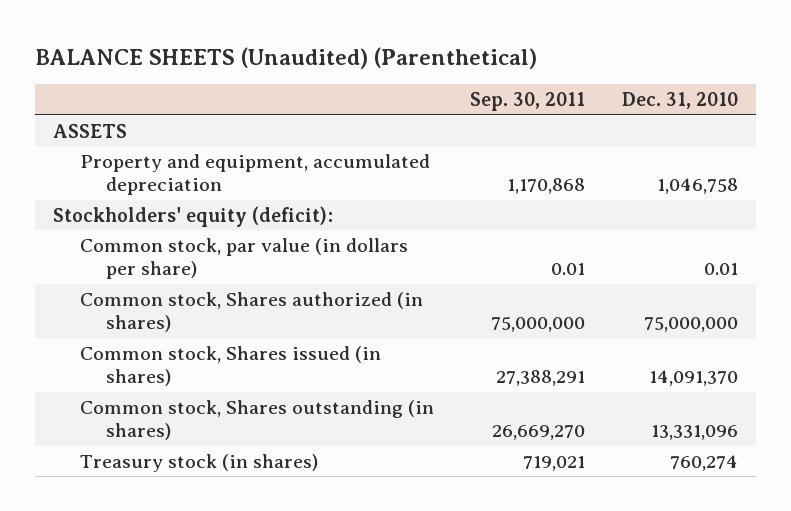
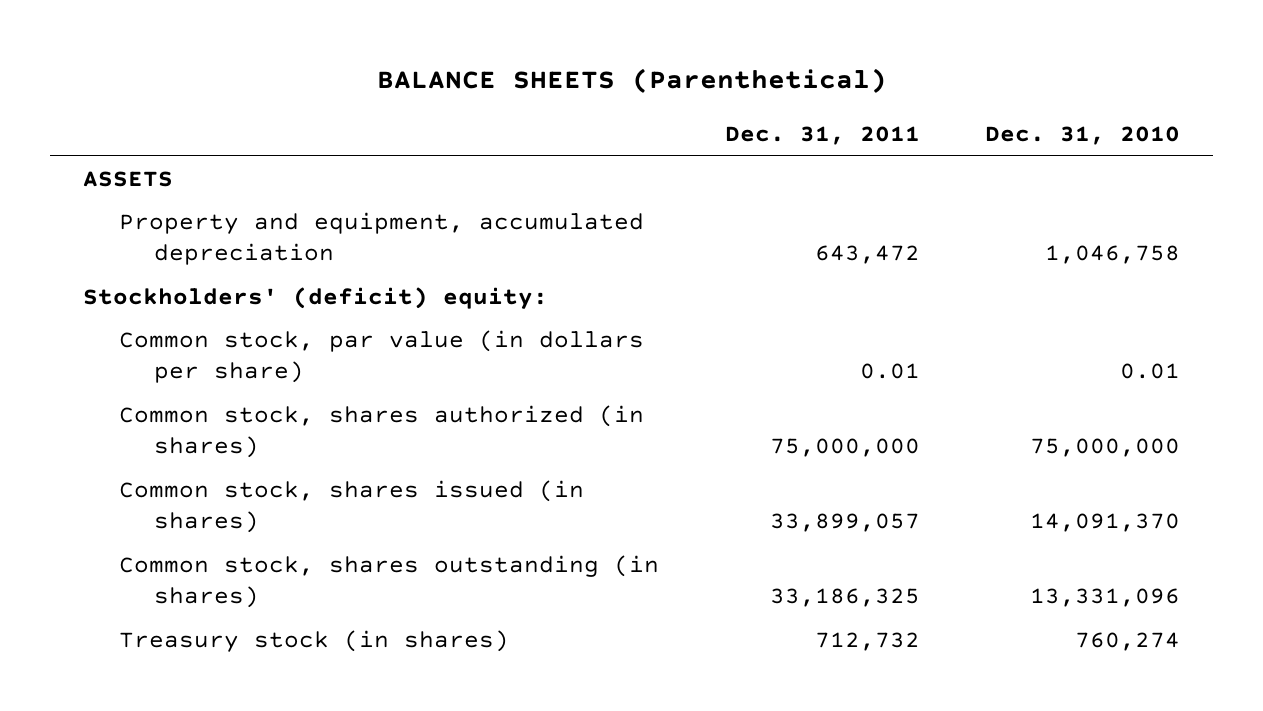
- BALANCE SHEETS (Unaudited) (Parenthetical)
+ BALANCE SHEETS (Parenthetical)
- | Sep. 30, 2011 | Dec. 31, 2010
+ | Dec. 31, 2011 | Dec. 31, 2010
- Stockholders' equity (deficit):
+ Stockholders' (deficit) equity:
- Common stock, Shares authorized (in shares) | 75,000,000 | 75,000,000
- Common stock, Shares issued (in shares) | 27,388,291 | 14,091,370
- Common stock, Shares outstanding (in shares) | 26,669,270 | 13,331,096
+ Common stock, shares authorized (in shares) | 75,000,000 | 75,000,000
+ Common stock, shares issued (in shares) | 33,899,057 | 14,091,370
+ Common stock, shares outstanding (in shares) | 33,186,325 | 13,331,096

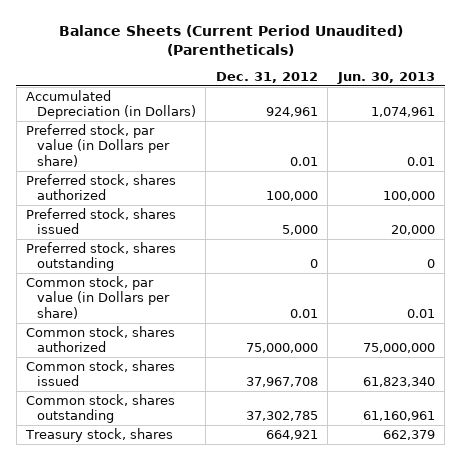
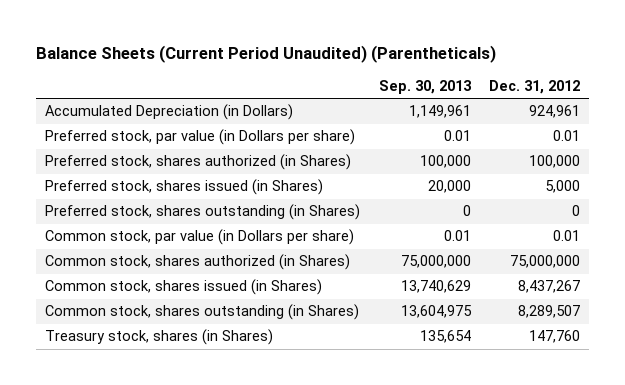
- | Dec. 31, 2012 | Jun. 30, 2013
+ | Sep. 30, 2013 | Dec. 31, 2012
- Preferred stock, shares authorized | 100,000 | 100,000
- Preferred stock, shares issued | 5,000 | 20,000
- Preferred stock, shares outstanding | 0 | 0
+ Preferred stock, shares authorized (in Shares) | 100,000 | 100,000
+ Preferred stock, shares issued (in Shares) | 20,000 | 5,000
+ Preferred stock, shares outstanding (in Shares) | 0 | 0
- Common stock, shares authorized | 75,000,000 | 75,000,000
- Common stock, shares issued | 37,967,708 | 61,823,340
- Common stock, shares outstanding | 37,302,785 | 61,160,961
- Treasury stock, shares | 664,921 | 662,379
+ Common stock, shares authorized (in Shares) | 75,000,000 | 75,000,000
+ Common stock, shares issued (in Shares) | 13,740,629 | 8,437,267
+ Common stock, shares outstanding (in Shares) | 13,604,975 | 8,289,507
+ Treasury stock, shares (in Shares) | 135,654 | 147,760

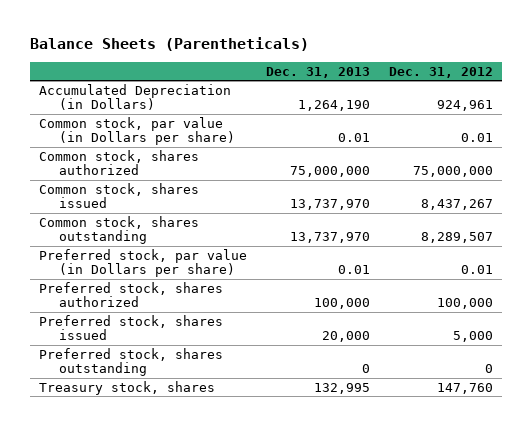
- Balance Sheets (Current Period Unaudited) (Parentheticals)
+ Balance Sheets (Parentheticals)
- | Sep. 30, 2013 | Dec. 31, 2012
+ | Dec. 31, 2013 | Dec. 31, 2012
- Preferred stock, shares authorized (in Shares) | 100,000 | 100,000
- Preferred stock, shares issued (in Shares) | 20,000 | 5,000
- Preferred stock, shares outstanding (in Shares) | 0 | 0
- Common stock, shares authorized (in Shares) | 75,000,000 | 75,000,000
- Common stock, shares issued (in Shares) | 13,740,629 | 8,437,267
- Common stock, shares outstanding (in Shares) | 13,604,975 | 8,289,507
- Treasury stock, shares (in Shares) | 135,654 | 147,760
+ Common stock, shares authorized | 75,000,000 | 75,000,000
+ Common stock, shares issued | 13,737,970 | 8,437,267
+ Common stock, shares outstanding | 13,737,970 | 8,289,507
moved down: Preferred stock, par value (in Dollars per share) | 0.01 | 0.01
+ Preferred stock, shares authorized | 100,000 | 100,000
+ Preferred stock, shares issued | 20,000 | 5,000
+ Preferred stock, shares outstanding | 0 | 0
+ Treasury stock, shares | 132,995 | 147,760

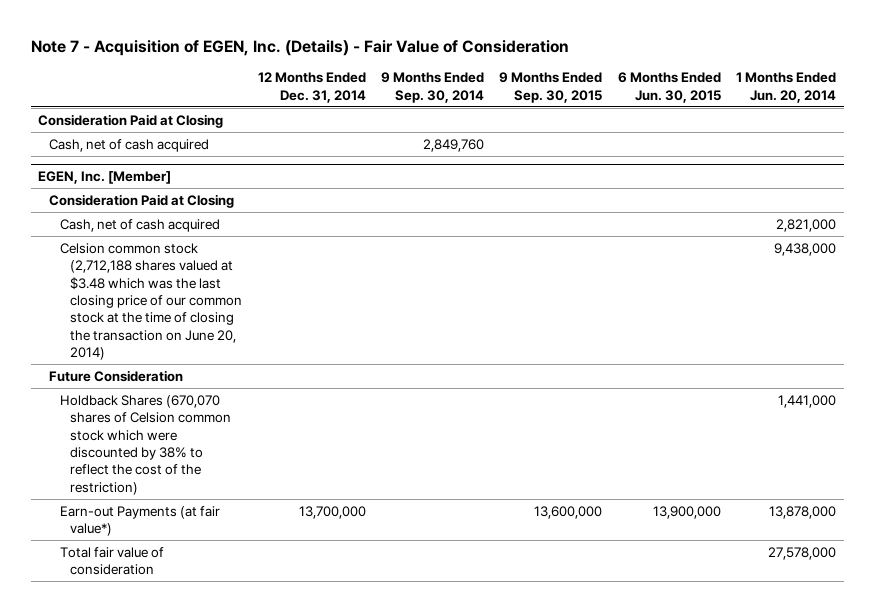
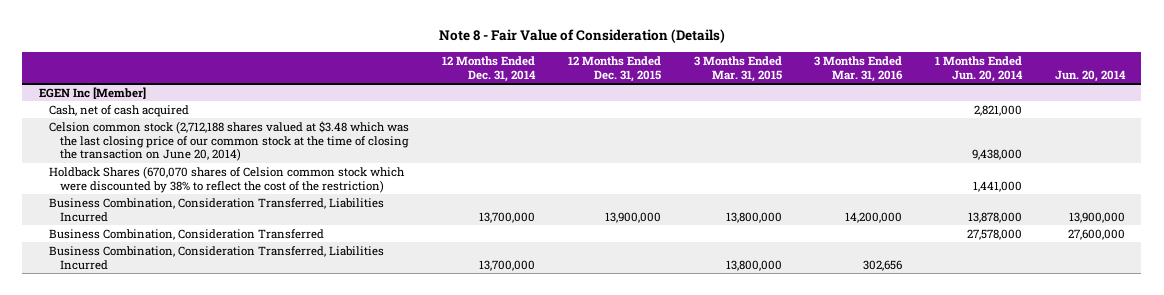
- Note 7 - Acquisition of EGEN, Inc. (Details) - Fair Value of Consideration
+ Note 8 - Fair Value of Consideration (Details)
- | 12 Months Ended Dec. 31, 2014 | 9 Months Ended Sep. 30, 2014 | 9 Months Ended Sep. 30, 2015 | 6 Months Ended Jun. 30, 2015 | 1 Months Ended Jun. 20, 2014
+ | 12 Months Ended Dec. 31, 2014 | 12 Months Ended Dec. 31, 2015 | 3 Months Ended Mar. 31, 2015 | 3 Months Ended Mar. 31, 2016 | 1 Months Ended Jun. 20, 2014 | Jun. 20, 2014
- Consideration Paid at Closing
- Cash, net of cash acquired | | 2,849,760 | | |
- EGEN, Inc. [Member]
- Consideration Paid at Closing
+ EGEN Inc [Member]
- Future Consideration
- Earn-out Payments (at fair value*) | 13,700,000 | | 13,600,000 | 13,900,000 | 13,878,000
- Total fair value of consideration | | | | | 27,578,000
+ Business Combination, Consideration Transferred, Liabilities Incurred | 13,700,000 | 13,900,000 | 13,800,000 | 14,200,000 | 13,878,000 | 13,900,000
+ Business Combination, Consideration Transferred | | | | | 27,578,000 | 27,600,000
+ Business Combination, Consideration Transferred, Liabilities Incurred | 13,700,000 | | 13,800,000 | 302,656 | |

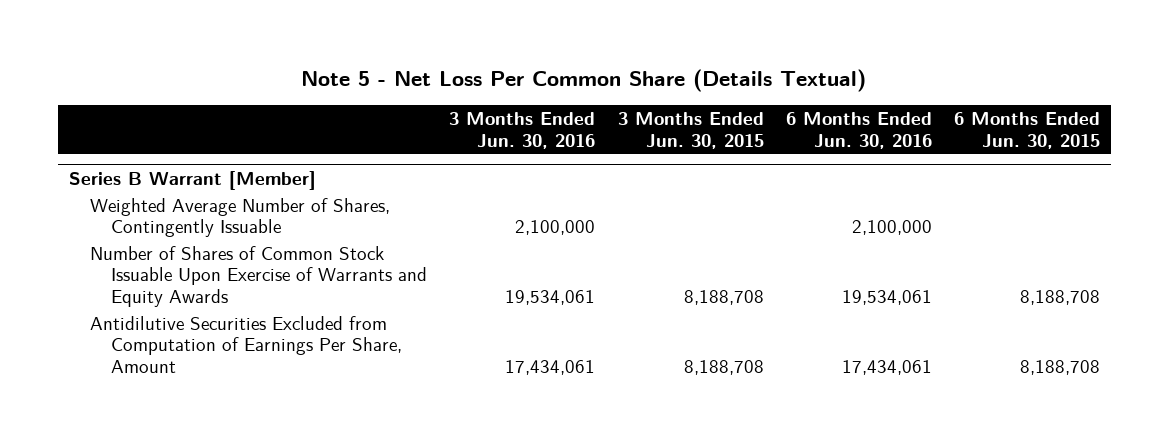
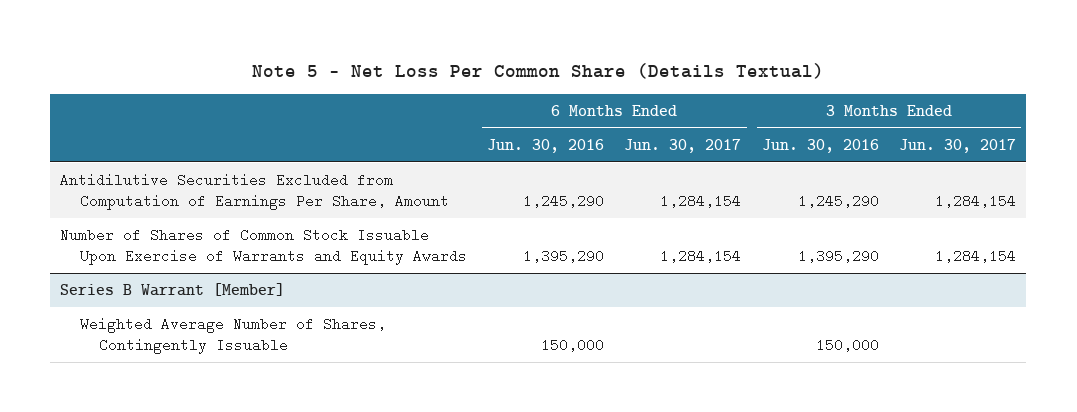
- | 3 Months Ended Jun. 30, 2016 | 3 Months Ended Jun. 30, 2015 | 6 Months Ended Jun. 30, 2016 | 6 Months Ended Jun. 30, 2015
+ | 6 Months Ended Jun. 30, 2016 | 6 Months Ended Jun. 30, 2017 | 3 Months Ended Jun. 30, 2016 | 3 Months Ended Jun. 30, 2017
+ Antidilutive Securities Excluded from Computation of Earnings Per Share, Amount | 1,245,290 | 1,284,154 | 1,245,290 | 1,284,154
+ Number of Shares of Common Stock Issuable Upon Exercise of Warrants and Equity Awards | 1,395,290 | 1,284,154 | 1,395,290 | 1,284,154
@ Series B Warrant [Member]
- Weighted Average Number of Shares, Contingently Issuable | 2,100,000 | | 2,100,000 |
- Number of Shares of Common Stock Issuable Upon Exercise of Warrants and Equity Awards | 19,534,061 | 8,188,708 | 19,534,061 | 8,188,708
- Antidilutive Securities Excluded from Computation of Earnings Per Share, Amount | 17,434,061 | 8,188,708 | 17,434,061 | 8,188,708
+ Weighted Average Number of Shares, Contingently Issuable | 150,000 | | 150,000 |

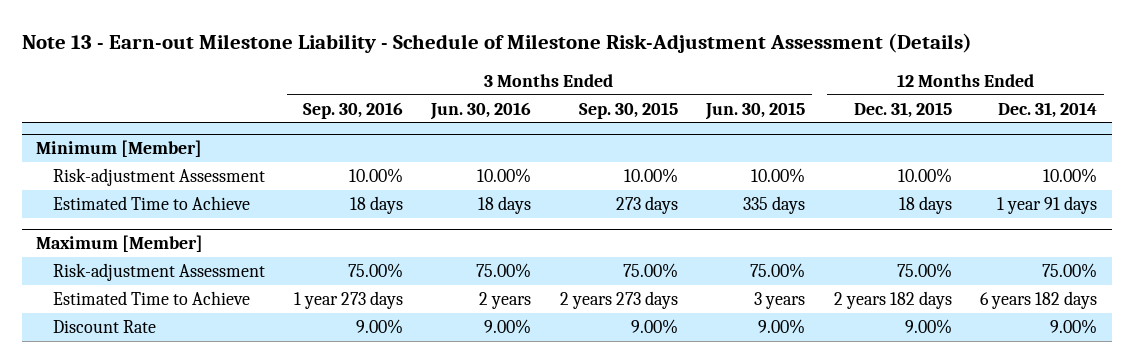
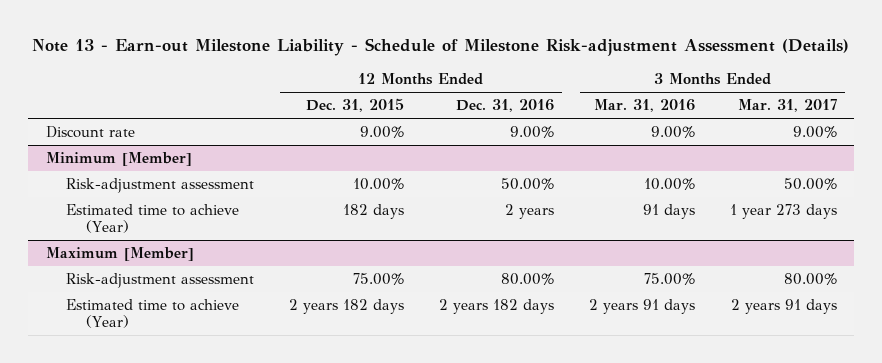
- Note 13 - Earn-out Milestone Liability - Schedule of Milestone Risk-Adjustment Assessment (Details)
+ Note 13 - Earn-out Milestone Liability - Schedule of Milestone Risk-adjustment Assessment (Details)
- | 3 Months Ended Sep. 30, 2016 | 3 Months Ended Jun. 30, 2016 | 3 Months Ended Sep. 30, 2015 | 3 Months Ended Jun. 30, 2015 | 12 Months Ended Dec. 31, 2015 | 12 Months Ended Dec. 31, 2014
+ | 12 Months Ended Dec. 31, 2015 | 12 Months Ended Dec. 31, 2016 | 3 Months Ended Mar. 31, 2016 | 3 Months Ended Mar. 31, 2017
+ Discount rate | 9.00% | 9.00% | 9.00% | 9.00%
@ Minimum [Member]
- Risk-adjustment Assessment | 10.00% | 10.00% | 10.00% | 10.00% | 10.00% | 10.00%
- Estimated Time to Achieve | 18 days | 18 days | 273 days | 335 days | 18 days | 1 year 91 days
+ Risk-adjustment assessment | 10.00% | 50.00% | 10.00% | 50.00%
+ Estimated time to achieve (Year) | 182 days | 2 years | 91 days | 1 year 273 days
@ Maximum [Member]
- Risk-adjustment Assessment | 75.00% | 75.00% | 75.00% | 75.00% | 75.00% | 75.00%
- Estimated Time to Achieve | 1 year 273 days | 2 years | 2 years 273 days | 3 years | 2 years 182 days | 6 years 182 days
- Discount Rate | 9.00% | 9.00% | 9.00% | 9.00% | 9.00% | 9.00%
+ Risk-adjustment assessment | 75.00% | 80.00% | 75.00% | 80.00%
+ Estimated time to achieve (Year) | 2 years 182 days | 2 years 182 days | 2 years 91 days | 2 years 91 days

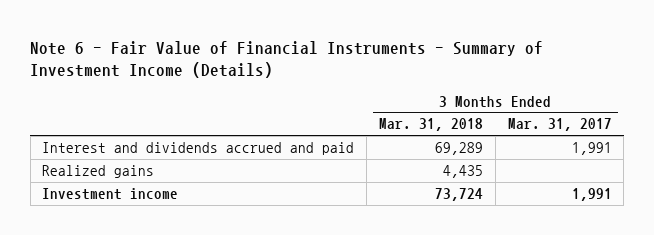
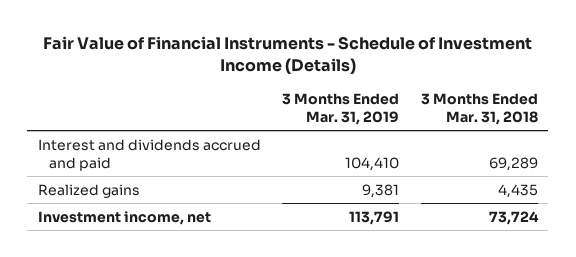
- Note 6 - Fair Value of Financial Instruments - Summary of Investment Income (Details)
+ Fair Value of Financial Instruments - Schedule of Investment Income (Details)
- | 3 Months Ended Mar. 31, 2018 | 3 Months Ended Mar. 31, 2017
+ | 3 Months Ended Mar. 31, 2019 | 3 Months Ended Mar. 31, 2018
- Investment income | 73,724 | 1,991
+ Investment income, net | 113,791 | 73,724

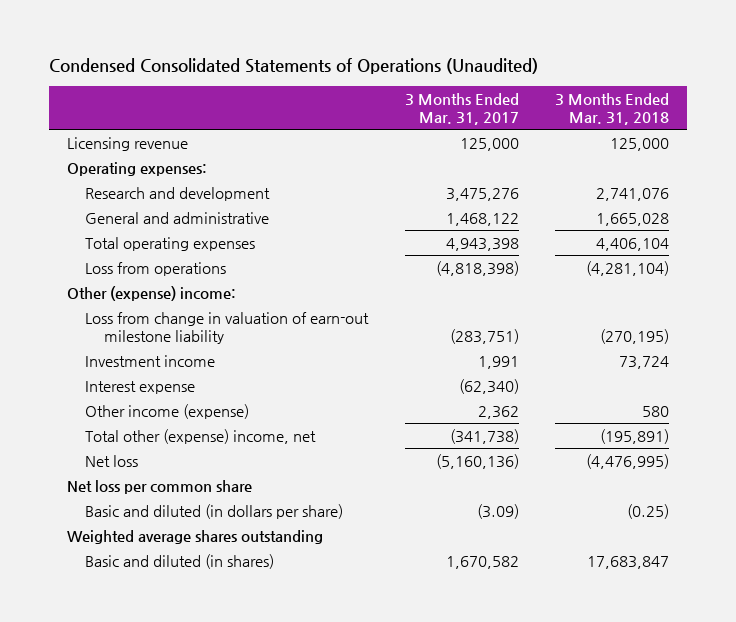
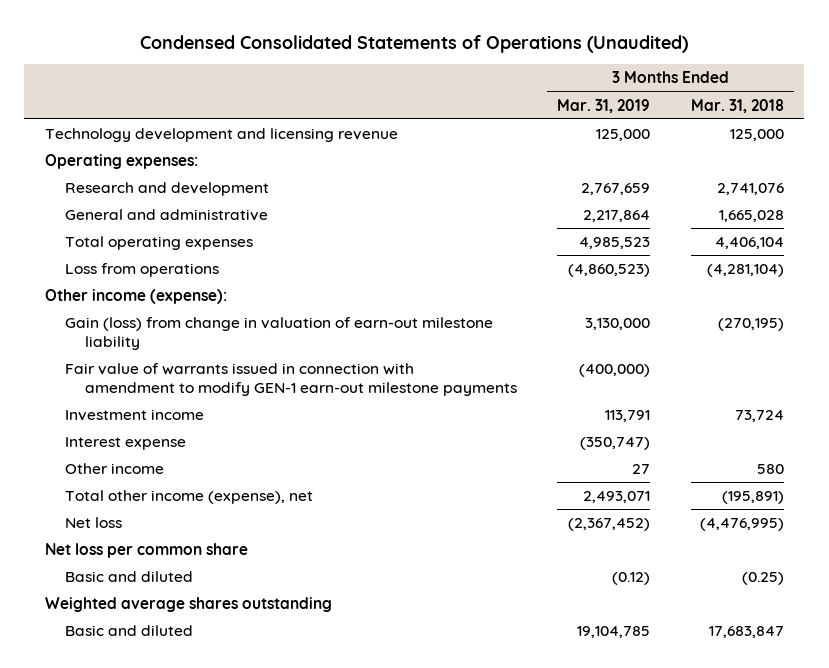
- | 3 Months Ended Mar. 31, 2017 | 3 Months Ended Mar. 31, 2018
+ | 3 Months Ended Mar. 31, 2019 | 3 Months Ended Mar. 31, 2018
- Licensing revenue | 125,000 | 125,000
+ Technology development and licensing revenue | 125,000 | 125,000
- Other (expense) income:
- Loss from change in valuation of earn-out milestone liability | (283,751) | (270,195)
+ Other income (expense):
+ Gain (loss) from change in valuation of earn-out milestone liability | 3,130,000 | (270,195)
+ Fair value of warrants issued in connection with amendment to modify GEN-1 earn-out milestone payments | (400,000) |
- Other income (expense) | 2,362 | 580
- Total other (expense) income, net | (341,738) | (195,891)
+ Other income | 27 | 580
+ Total other income (expense), net | 2,493,071 | (195,891)
- Basic and diluted (in dollars per share) | (3.09) | (0.25)
+ Basic and diluted | (0.12) | (0.25)
- Basic and diluted (in shares) | 1,670,582 | 17,683,847
+ Basic and diluted | 19,104,785 | 17,683,847

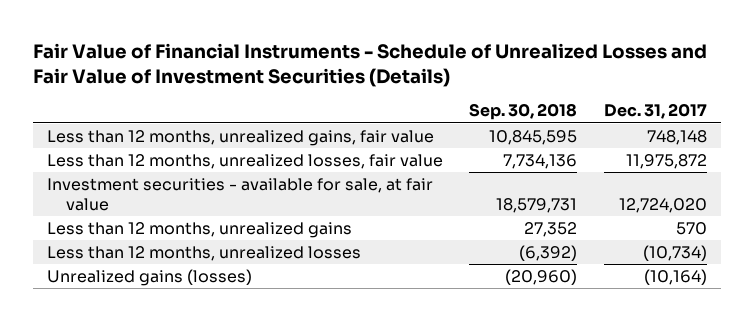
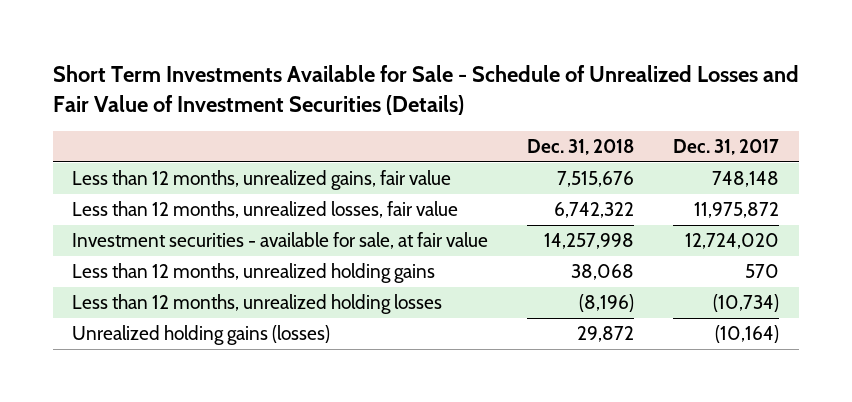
- Fair Value of Financial Instruments - Schedule of Unrealized Losses and Fair Value of Investment Securities (Details)
+ Short Term Investments Available for Sale - Schedule of Unrealized Losses and Fair Value of Investment Securities (Details)
- | Sep. 30, 2018 | Dec. 31, 2017
+ | Dec. 31, 2018 | Dec. 31, 2017
- Less than 12 months, unrealized gains | 27,352 | 570
- Less than 12 months, unrealized losses | (6,392) | (10,734)
- Unrealized gains (losses) | (20,960) | (10,164)
+ Less than 12 months, unrealized holding gains | 38,068 | 570
+ Less than 12 months, unrealized holding losses | (8,196) | (10,734)
+ Unrealized holding gains (losses) | 29,872 | (10,164)

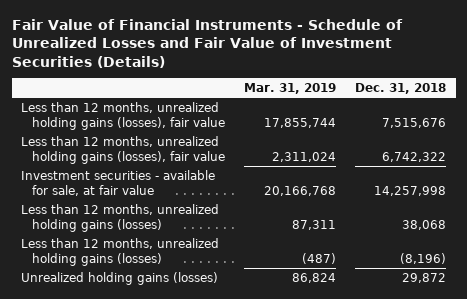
- Short Term Investments Available for Sale - Schedule of Unrealized Losses and Fair Value of Investment Securities (Details)
+ Fair Value of Financial Instruments - Schedule of Unrealized Losses and Fair Value of Investment Securities (Details)
- | Dec. 31, 2018 | Dec. 31, 2017
+ | Mar. 31, 2019 | Dec. 31, 2018
- Less than 12 months, unrealized gains, fair value | 7,515,676 | 748,148
- Less than 12 months, unrealized losses, fair value | 6,742,322 | 11,975,872
+ Less than 12 months, unrealized holding gains (losses), fair value | 17,855,744 | 7,515,676
+ Less than 12 months, unrealized holding gains (losses), fair value | 2,311,024 | 6,742,322
- Less than 12 months, unrealized holding gains | 38,068 | 570
- Less than 12 months, unrealized holding losses | (8,196) | (10,734)
+ Less than 12 months, unrealized holding gains (losses) | 87,311 | 38,068
+ Less than 12 months, unrealized holding gains (losses) | (487) | (8,196)

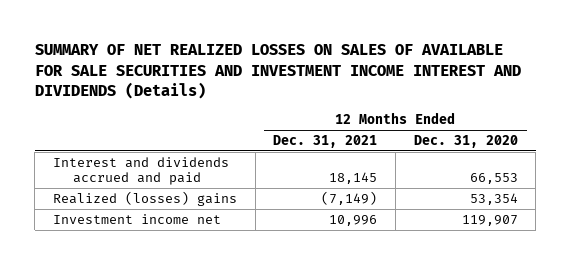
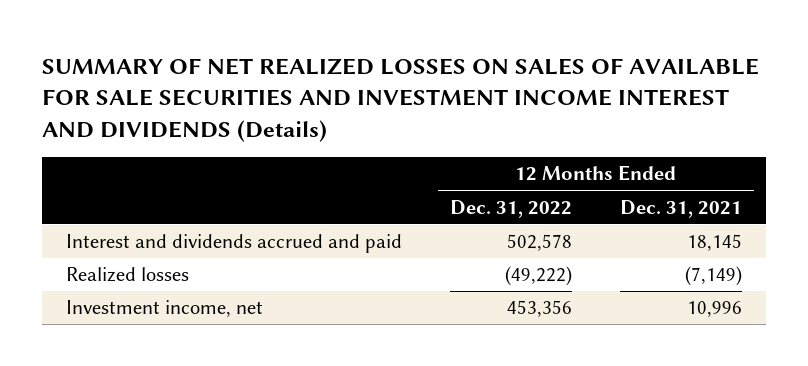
- | 12 Months Ended Dec. 31, 2021 | 12 Months Ended Dec. 31, 2020
+ | 12 Months Ended Dec. 31, 2022 | 12 Months Ended Dec. 31, 2021
- Realized (losses) gains | (7,149) | 53,354
- Investment income net | 10,996 | 119,907
+ Realized losses | (49,222) | (7,149)
+ Investment income, net | 453,356 | 10,996

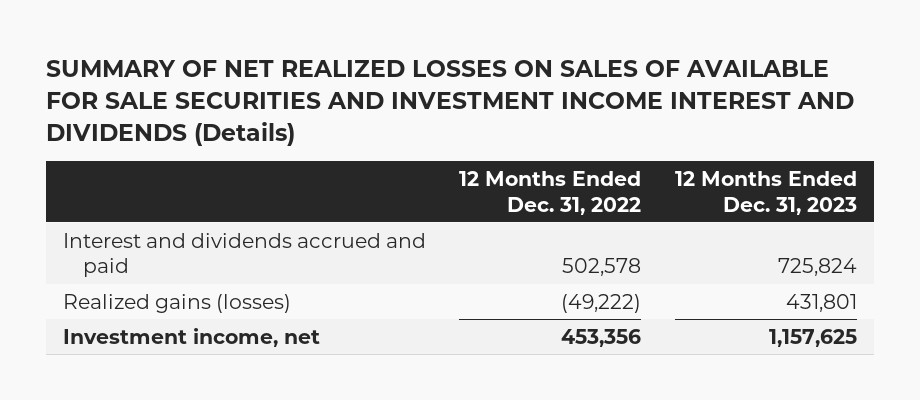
- | 12 Months Ended Dec. 31, 2022 | 12 Months Ended Dec. 31, 2021
+ | 12 Months Ended Dec. 31, 2022 | 12 Months Ended Dec. 31, 2023
- Realized losses | (49,222) | (7,149)
+ Realized gains (losses) | (49,222) | 431,801

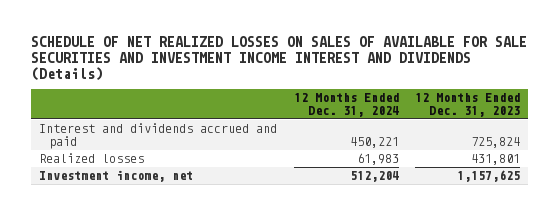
- SUMMARY OF NET REALIZED LOSSES ON SALES OF AVAILABLE FOR SALE SECURITIES AND INVESTMENT INCOME INTEREST AND DIVIDENDS (Details)
+ SCHEDULE OF NET REALIZED LOSSES ON SALES OF AVAILABLE FOR SALE SECURITIES AND INVESTMENT INCOME INTEREST AND DIVIDENDS (Details)
- | 12 Months Ended Dec. 31, 2022 | 12 Months Ended Dec. 31, 2023
+ | 12 Months Ended Dec. 31, 2024 | 12 Months Ended Dec. 31, 2023
- Realized gains (losses) | (49,222) | 431,801
+ Realized losses | 61,983 | 431,801

